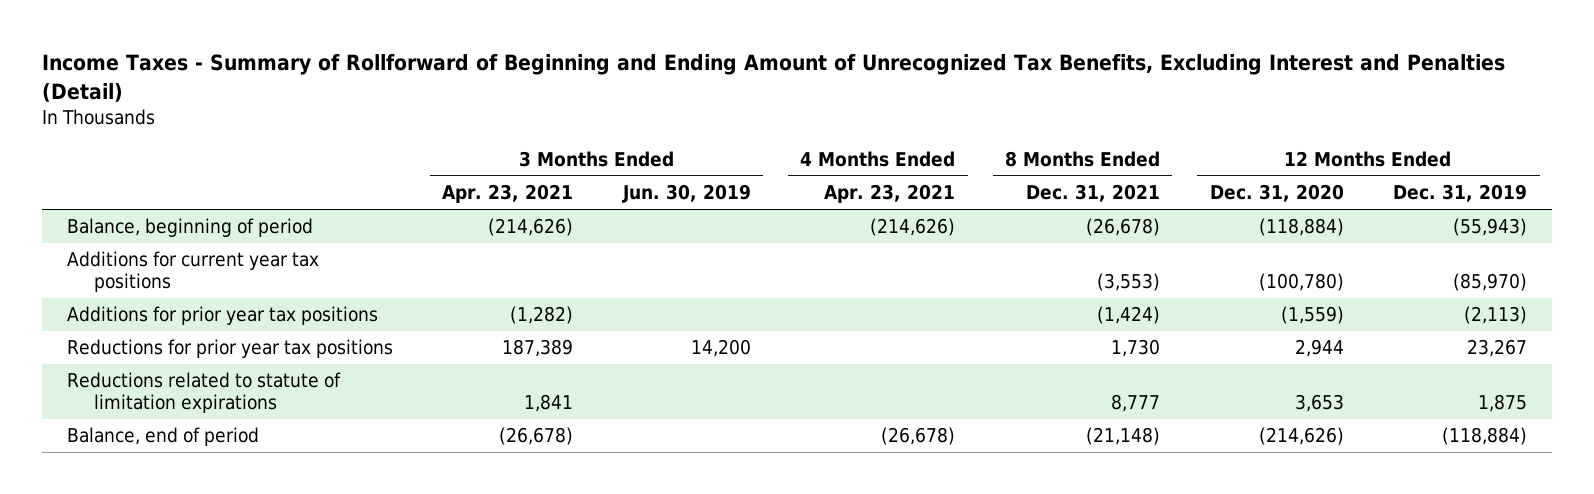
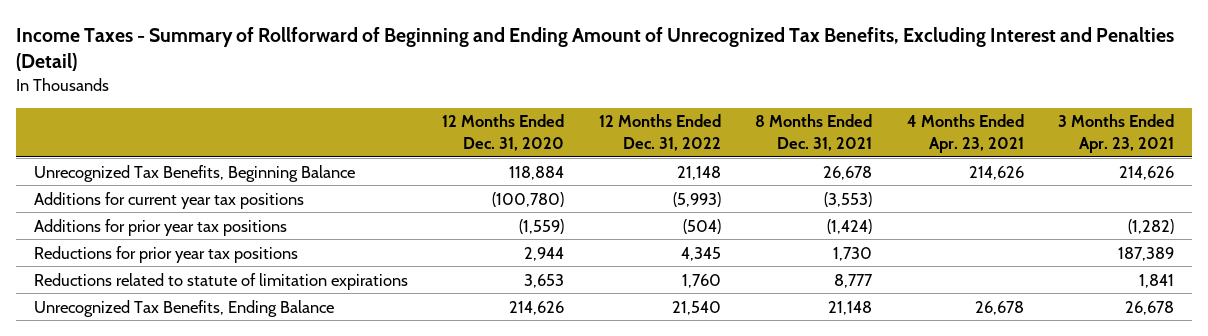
- | 3 Months Ended Apr. 23, 2021 | 3 Months Ended Jun. 30, 2019 | 4 Months Ended Apr. 23, 2021 | 8 Months Ended Dec. 31, 2021 | 12 Months Ended Dec. 31, 2020 | 12 Months Ended Dec. 31, 2019
+ | 12 Months Ended Dec. 31, 2020 | 12 Months Ended Dec. 31, 2022 | 8 Months Ended Dec. 31, 2021 | 4 Months Ended Apr. 23, 2021 | 3 Months Ended Apr. 23, 2021
- Balance, beginning of period | (214,626) | | (214,626) | (26,678) | (118,884) | (55,943)
+ Unrecognized Tax Benefits, Beginning Balance | 118,884 | 21,148 | 26,678 | 214,626 | 214,626
- Balance, end of period | (26,678) | | (26,678) | (21,148) | (214,626) | (118,884)
+ Unrecognized Tax Benefits, Ending Balance | 214,626 | 21,540 | 21,148 | 26,678 | 26,678

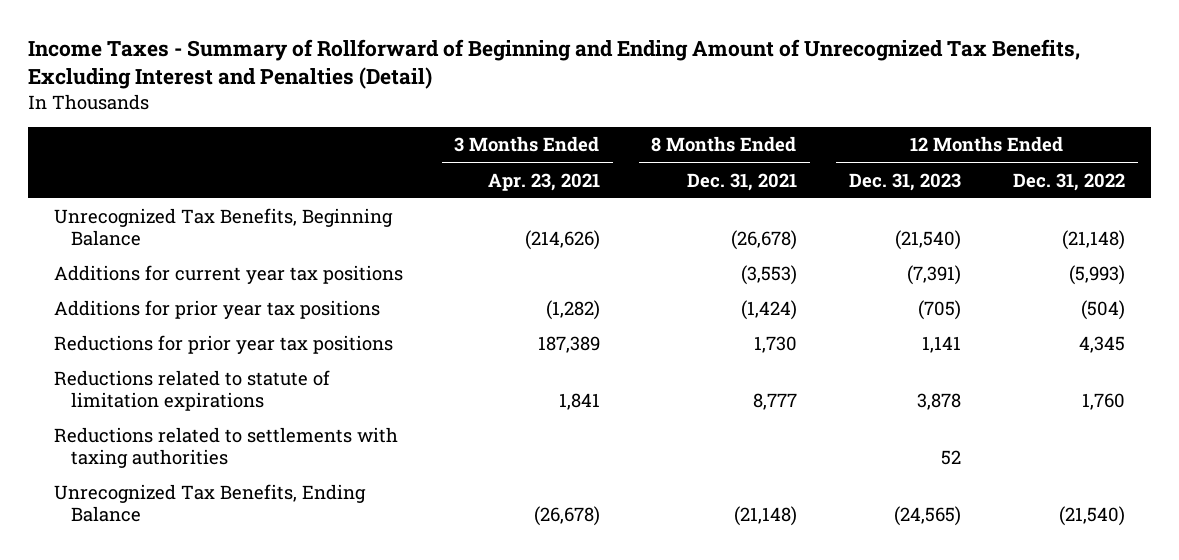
- | 12 Months Ended Dec. 31, 2020 | 12 Months Ended Dec. 31, 2022 | 8 Months Ended Dec. 31, 2021 | 4 Months Ended Apr. 23, 2021 | 3 Months Ended Apr. 23, 2021
+ | 3 Months Ended Apr. 23, 2021 | 8 Months Ended Dec. 31, 2021 | 12 Months Ended Dec. 31, 2023 | 12 Months Ended Dec. 31, 2022
- Unrecognized Tax Benefits, Beginning Balance | 118,884 | 21,148 | 26,678 | 214,626 | 214,626
+ Unrecognized Tax Benefits, Beginning Balance | (214,626) | (26,678) | (21,540) | (21,148)
- Unrecognized Tax Benefits, Ending Balance | 214,626 | 21,540 | 21,148 | 26,678 | 26,678
+ Reductions related to settlements with taxing authorities | | | 52 |
+ Unrecognized Tax Benefits, Ending Balance | (26,678) | (21,148) | (24,565) | (21,540)

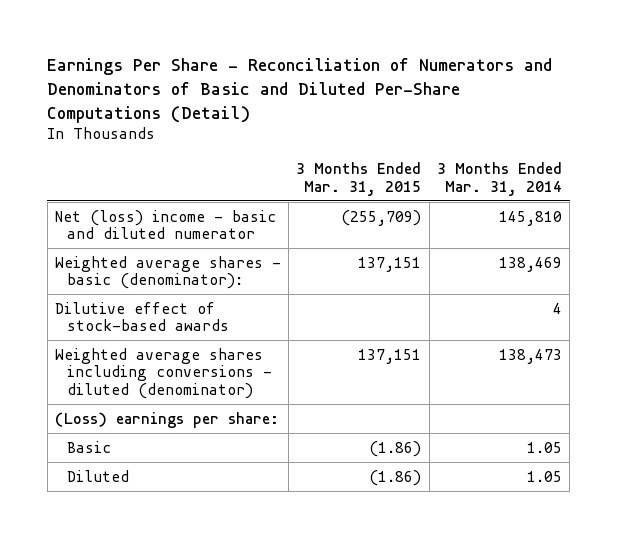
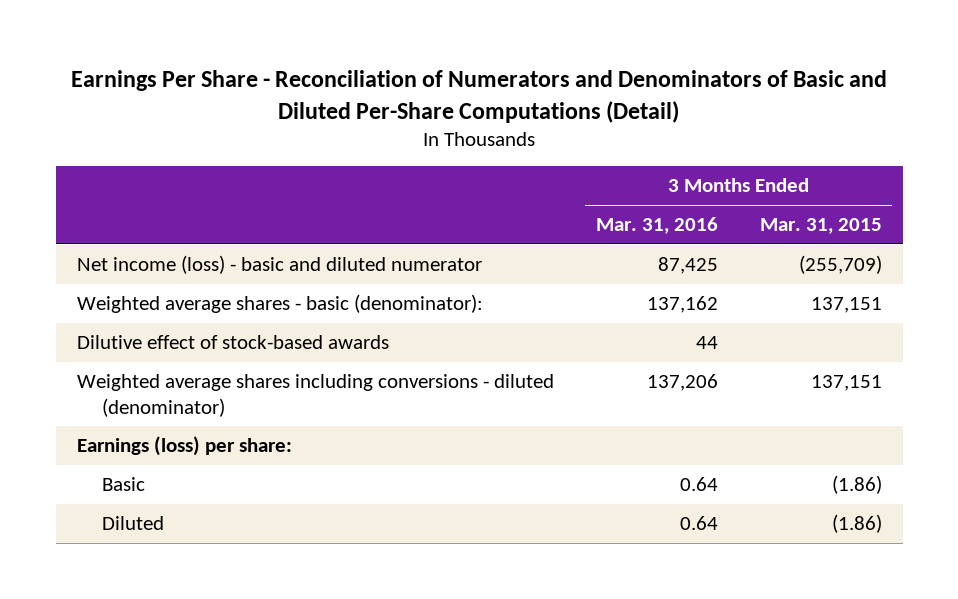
- | 3 Months Ended Mar. 31, 2015 | 3 Months Ended Mar. 31, 2014
+ | 3 Months Ended Mar. 31, 2016 | 3 Months Ended Mar. 31, 2015
- Net (loss) income - basic and diluted numerator | (255,709) | 145,810
+ Net income (loss) - basic and diluted numerator | 87,425 | (255,709)
- (Loss) earnings per share:
+ Earnings (loss) per share:

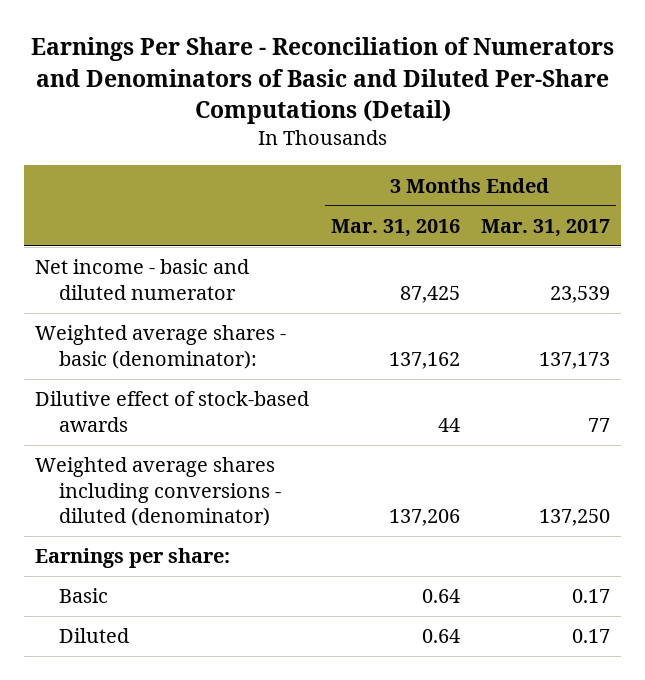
- | 3 Months Ended Mar. 31, 2016 | 3 Months Ended Mar. 31, 2015
+ | 3 Months Ended Mar. 31, 2016 | 3 Months Ended Mar. 31, 2017
- Net income (loss) - basic and diluted numerator | 87,425 | (255,709)
+ Net income - basic and diluted numerator | 87,425 | 23,539
- Earnings (loss) per share:
+ Earnings per share:

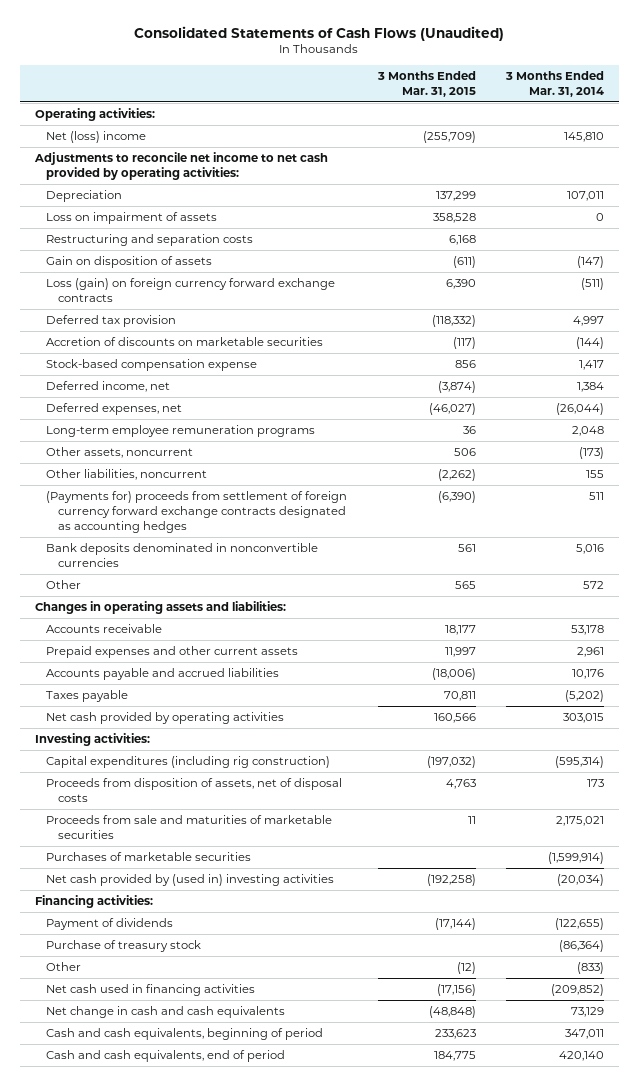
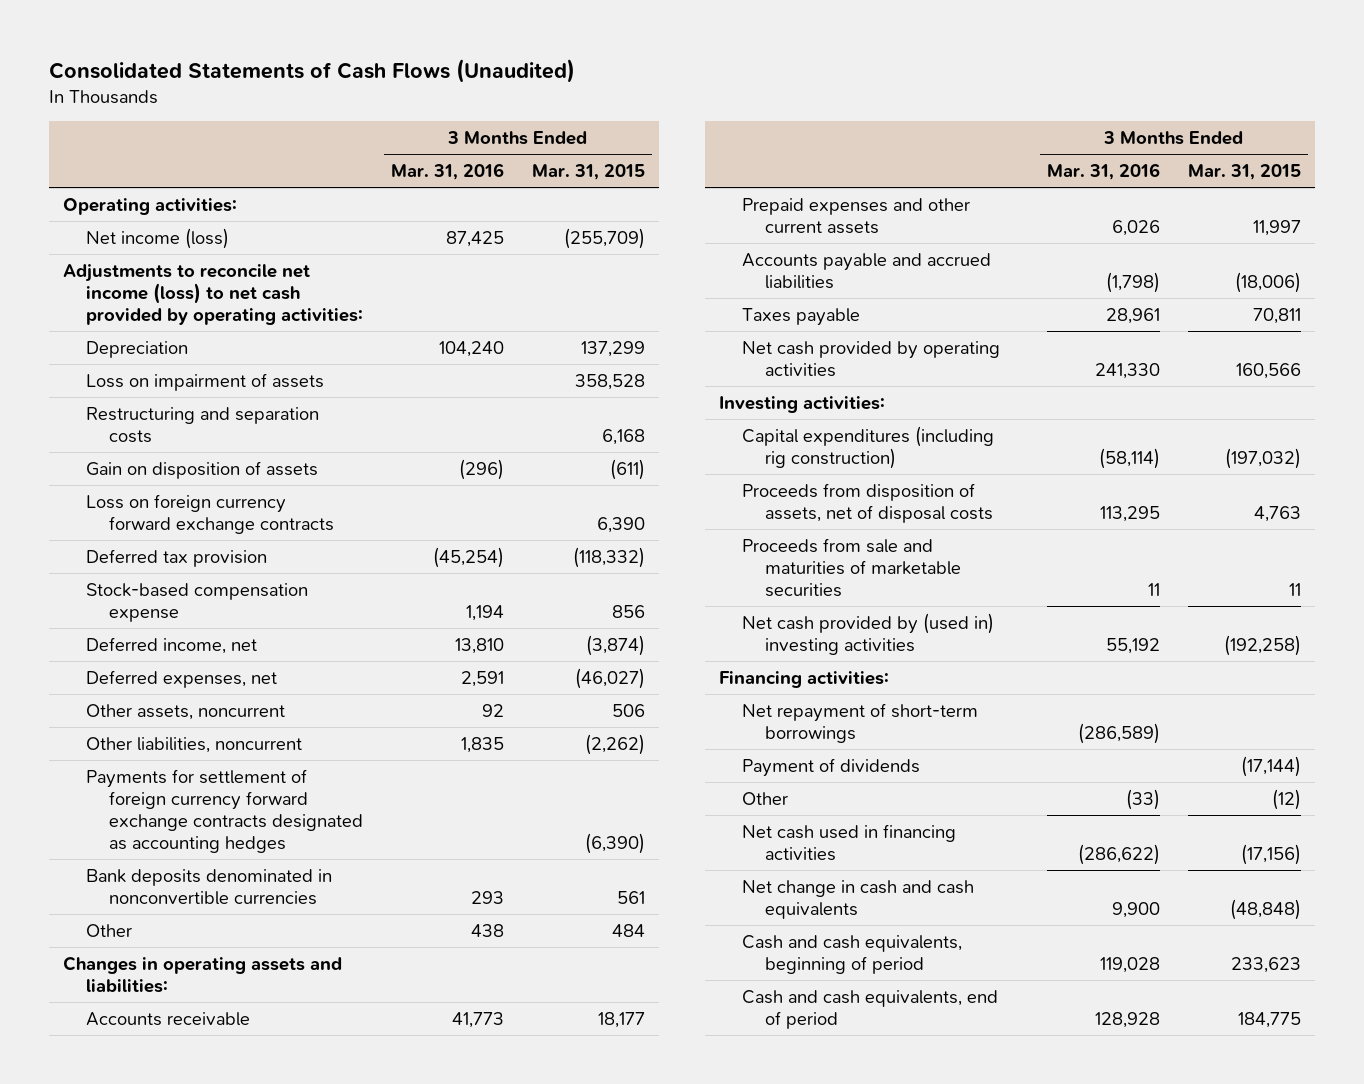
- | 3 Months Ended Mar. 31, 2015 | 3 Months Ended Mar. 31, 2014
+ | 3 Months Ended Mar. 31, 2016 | 3 Months Ended Mar. 31, 2015
- Net (loss) income | (255,709) | 145,810
- Adjustments to reconcile net income to net cash provided by operating activities:
+ Net income (loss) | 87,425 | (255,709)
+ Adjustments to reconcile net income (loss) to net cash provided by operating activities:
- Loss (gain) on foreign currency forward exchange contracts | 6,390 | (511)
+ Loss on foreign currency forward exchange contracts | | 6,390
- Accretion of discounts on marketable securities | (117) | (144)
- Long-term employee remuneration programs | 36 | 2,048
- (Payments for) proceeds from settlement of foreign currency forward exchange contracts designated as accounting hedges | (6,390) | 511
+ Payments for settlement of foreign currency forward exchange contracts designated as accounting hedges | | (6,390)
- Other | 565 | 572
+ Other | 438 | 484
- Purchases of marketable securities | | (1,599,914)
+ Net repayment of short-term borrowings | (286,589) |
- Purchase of treasury stock | | (86,364)

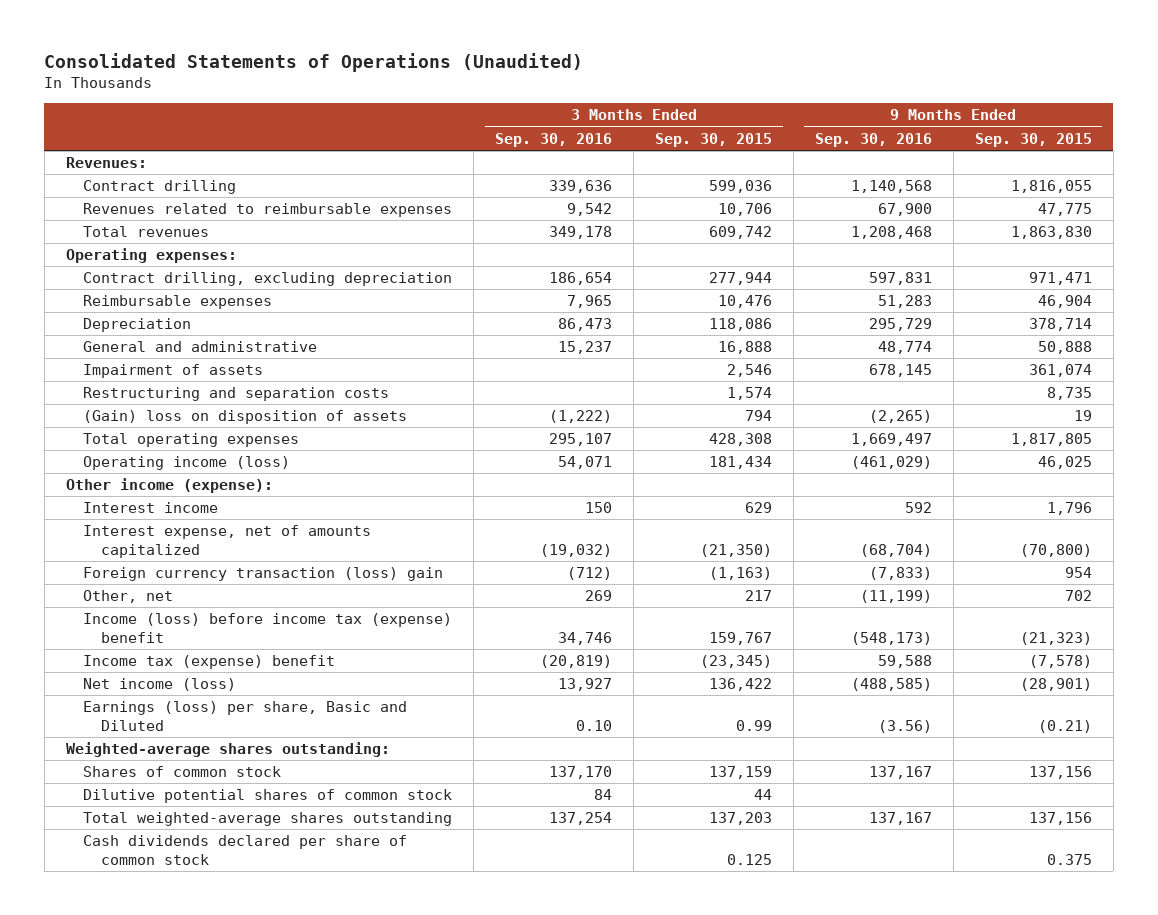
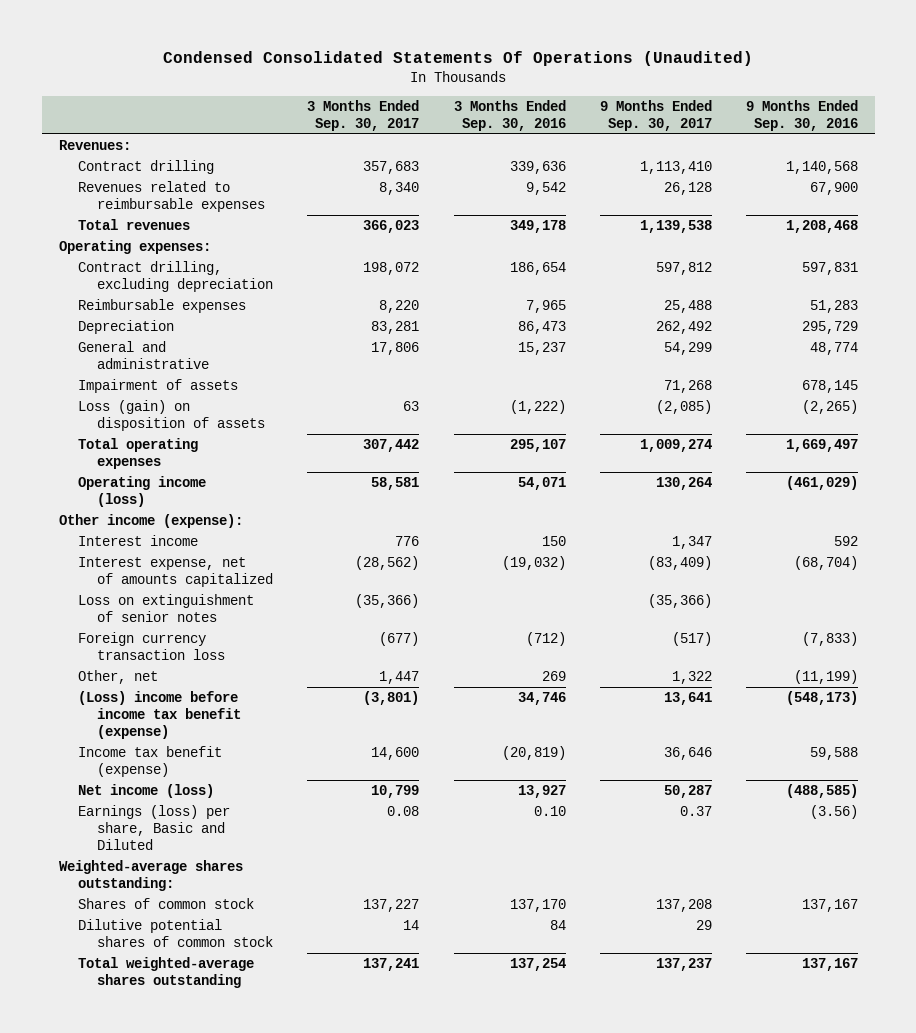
- Consolidated Statements of Operations (Unaudited)
+ Condensed Consolidated Statements Of Operations (Unaudited)
- | 3 Months Ended Sep. 30, 2016 | 3 Months Ended Sep. 30, 2015 | 9 Months Ended Sep. 30, 2016 | 9 Months Ended Sep. 30, 2015
+ | 3 Months Ended Sep. 30, 2017 | 3 Months Ended Sep. 30, 2016 | 9 Months Ended Sep. 30, 2017 | 9 Months Ended Sep. 30, 2016
- Restructuring and separation costs | | 1,574 | | 8,735
- (Gain) loss on disposition of assets | (1,222) | 794 | (2,265) | 19
+ Loss (gain) on disposition of assets | 63 | (1,222) | (2,085) | (2,265)
- Foreign currency transaction (loss) gain | (712) | (1,163) | (7,833) | 954
+ Loss on extinguishment of senior notes | (35,366) | | (35,366) |
+ Foreign currency transaction loss | (677) | (712) | (517) | (7,833)
- Income (loss) before income tax (expense) benefit | 34,746 | 159,767 | (548,173) | (21,323)
- Income tax (expense) benefit | (20,819) | (23,345) | 59,588 | (7,578)
+ (Loss) income before income tax benefit (expense) | (3,801) | 34,746 | 13,641 | (548,173)
+ Income tax benefit (expense) | 14,600 | (20,819) | 36,646 | 59,588
- Cash dividends declared per share of common stock | | 0.125 | | 0.375

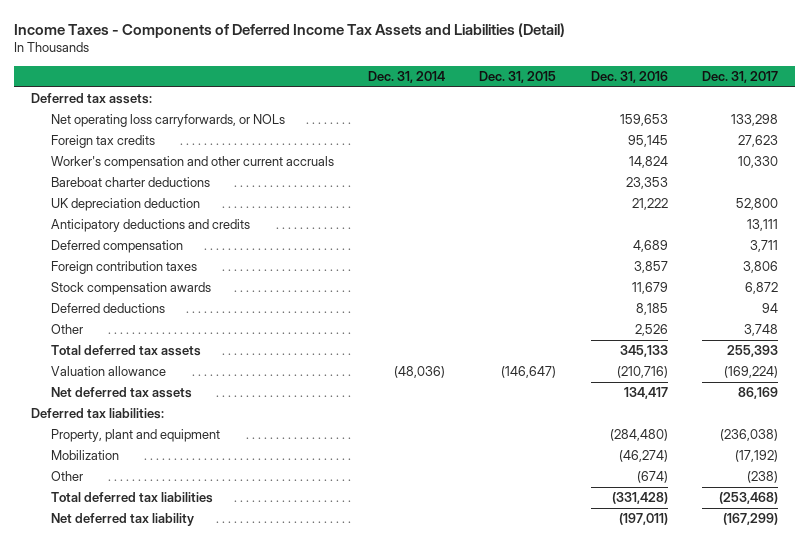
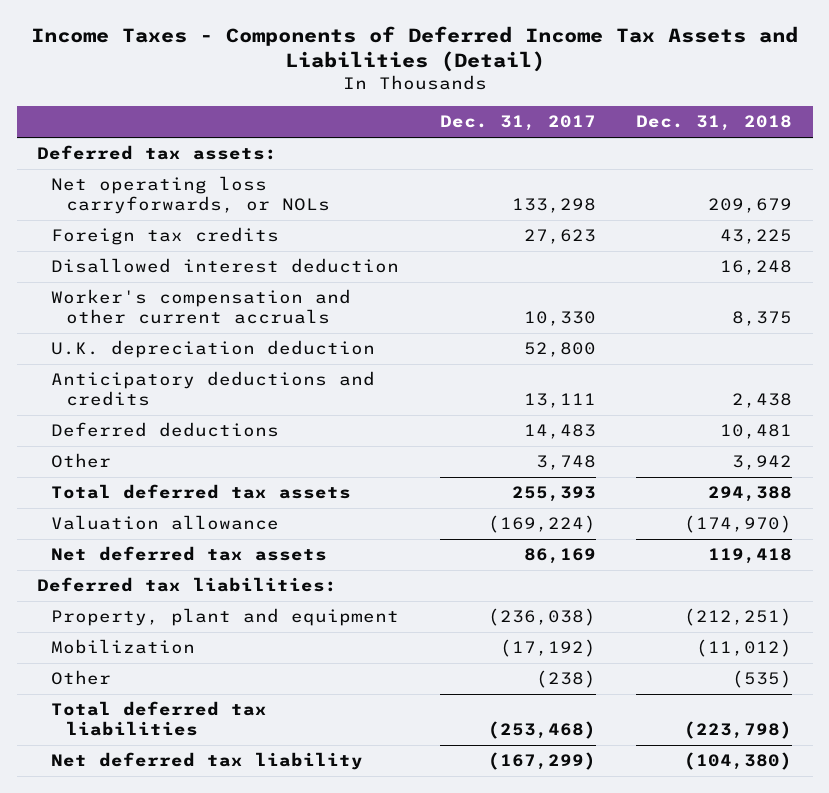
- | Dec. 31, 2014 | Dec. 31, 2015 | Dec. 31, 2016 | Dec. 31, 2017
+ | Dec. 31, 2017 | Dec. 31, 2018
+ Disallowed interest deduction | | 16,248
- Bareboat charter deductions | | | 23,353 |
- UK depreciation deduction | | | 21,222 | 52,800
+ U.K. depreciation deduction | 52,800 |
- Deferred compensation | | | 4,689 | 3,711
- Foreign contribution taxes | | | 3,857 | 3,806
- Stock compensation awards | | | 11,679 | 6,872
- Deferred deductions | | | 8,185 | 94
+ Deferred deductions | 14,483 | 10,481

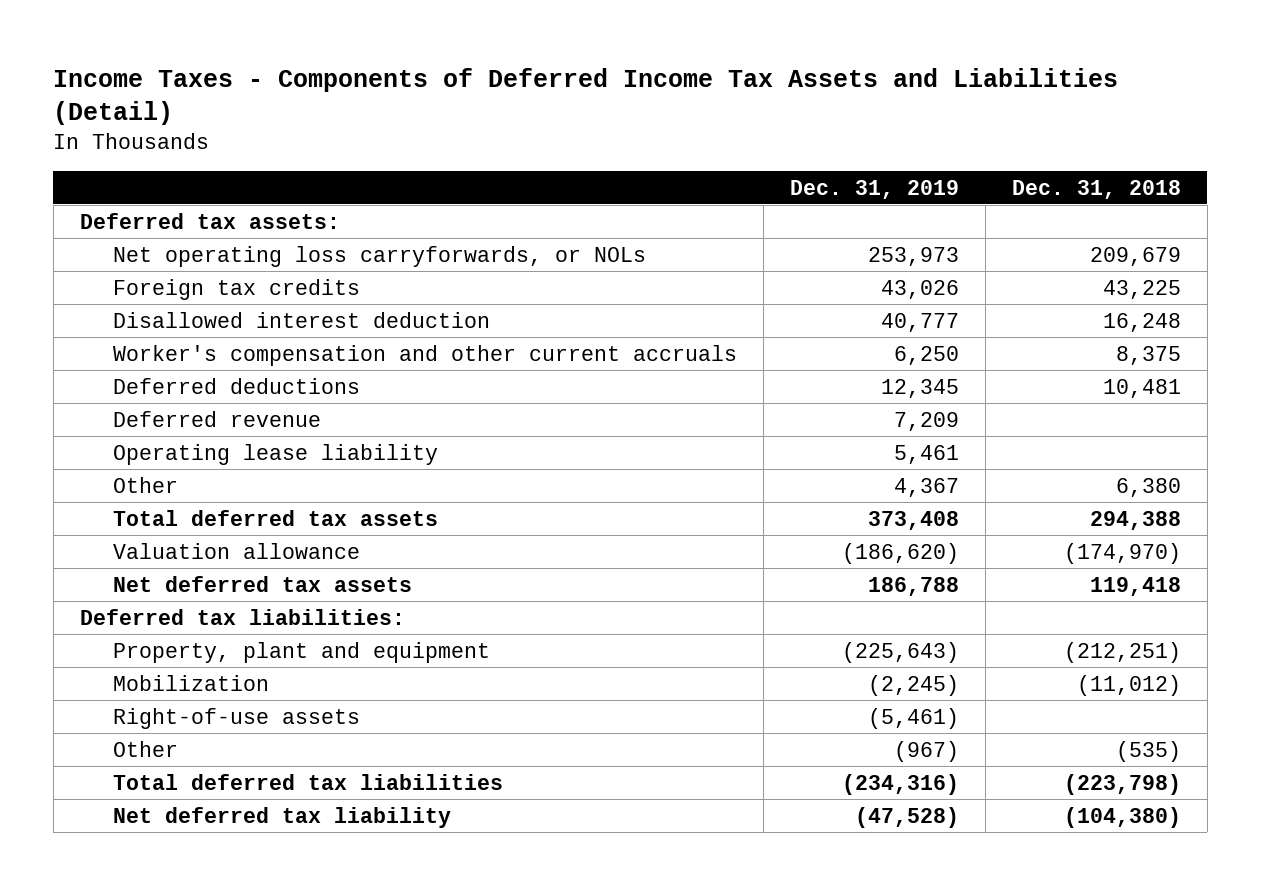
- | Dec. 31, 2017 | Dec. 31, 2018
+ | Dec. 31, 2019 | Dec. 31, 2018
- U.K. depreciation deduction | 52,800 |
- Anticipatory deductions and credits | 13,111 | 2,438
- Other | 3,748 | 3,942
+ Deferred revenue | 7,209 |
+ Operating lease liability | 5,461 |
+ Other | 4,367 | 6,380
+ Right-of-use assets | (5,461) |

